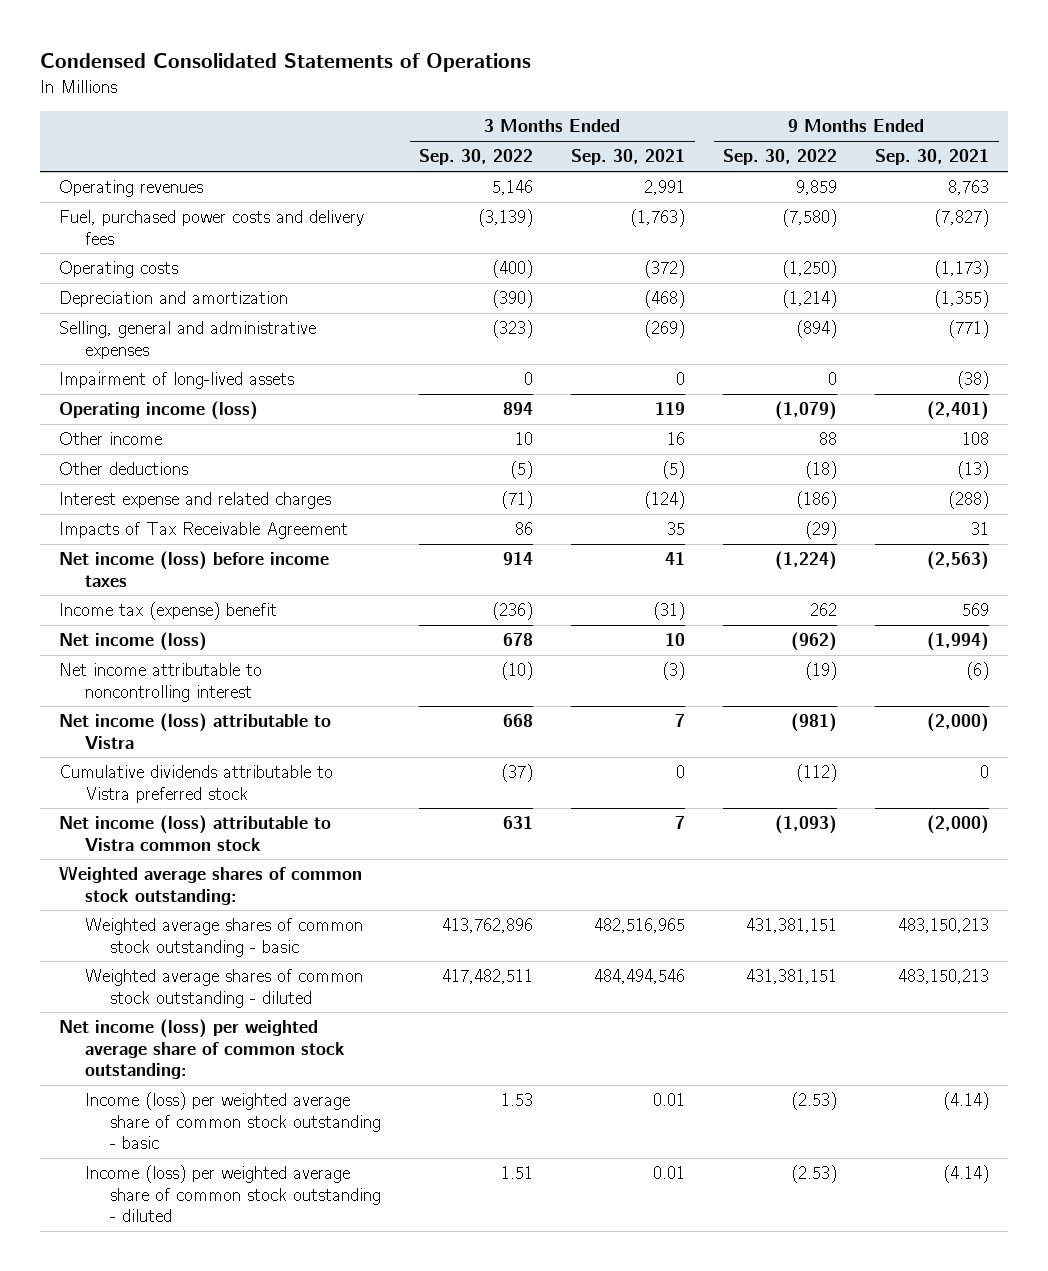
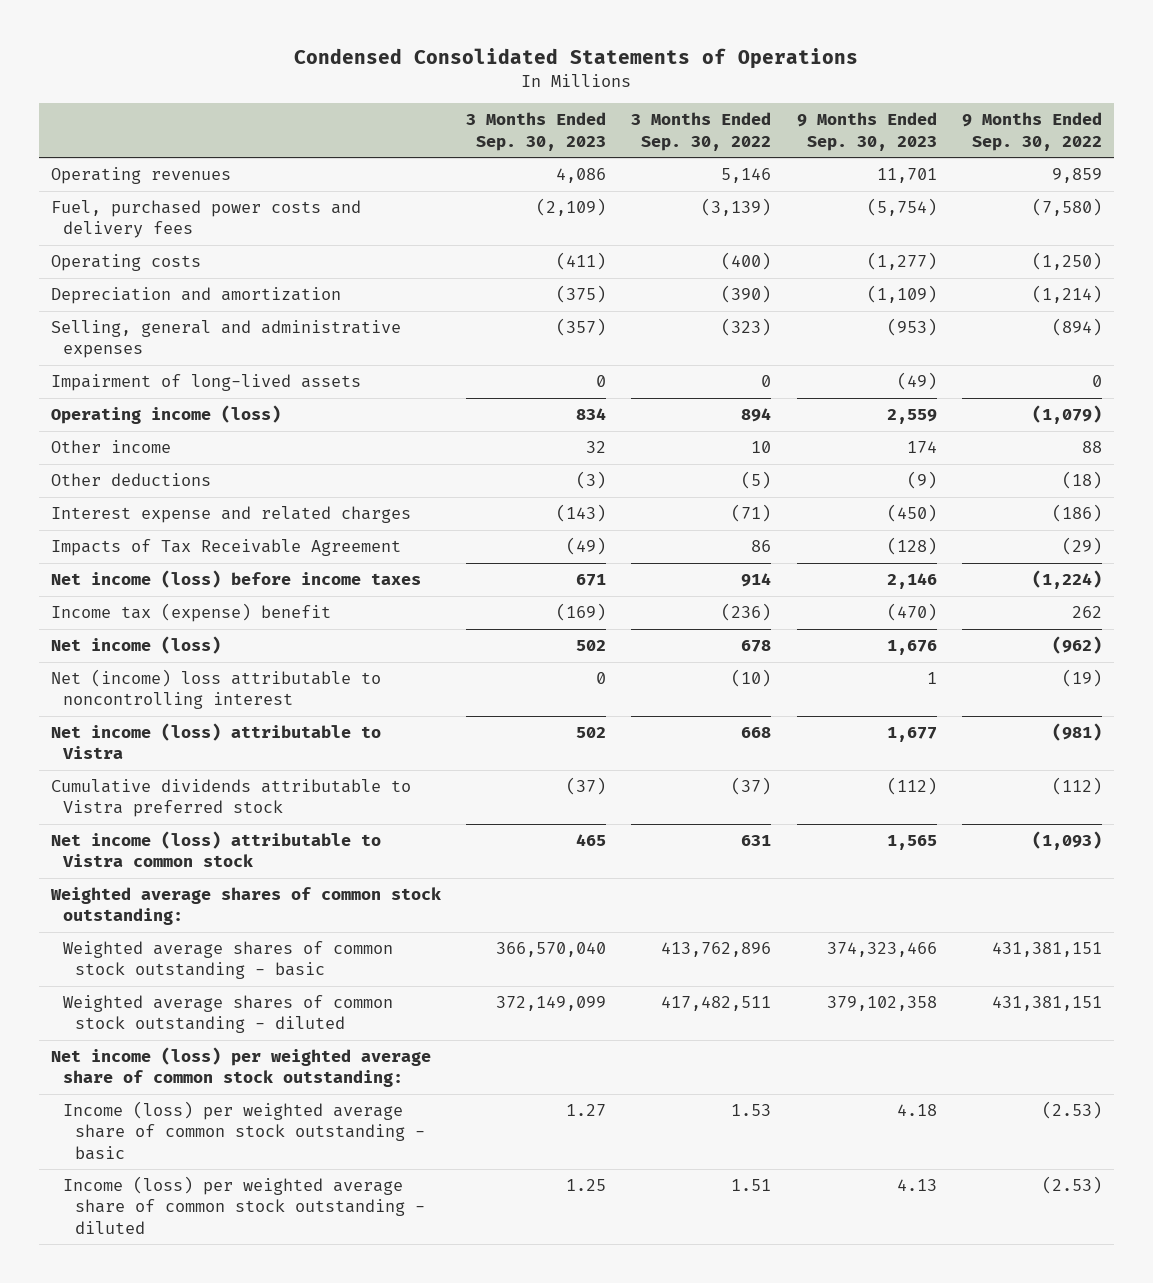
- | 3 Months Ended Sep. 30, 2022 | 3 Months Ended Sep. 30, 2021 | 9 Months Ended Sep. 30, 2022 | 9 Months Ended Sep. 30, 2021
+ | 3 Months Ended Sep. 30, 2023 | 3 Months Ended Sep. 30, 2022 | 9 Months Ended Sep. 30, 2023 | 9 Months Ended Sep. 30, 2022
- Net income attributable to noncontrolling interest | (10) | (3) | (19) | (6)
+ Net (income) loss attributable to noncontrolling interest | 0 | (10) | 1 | (19)

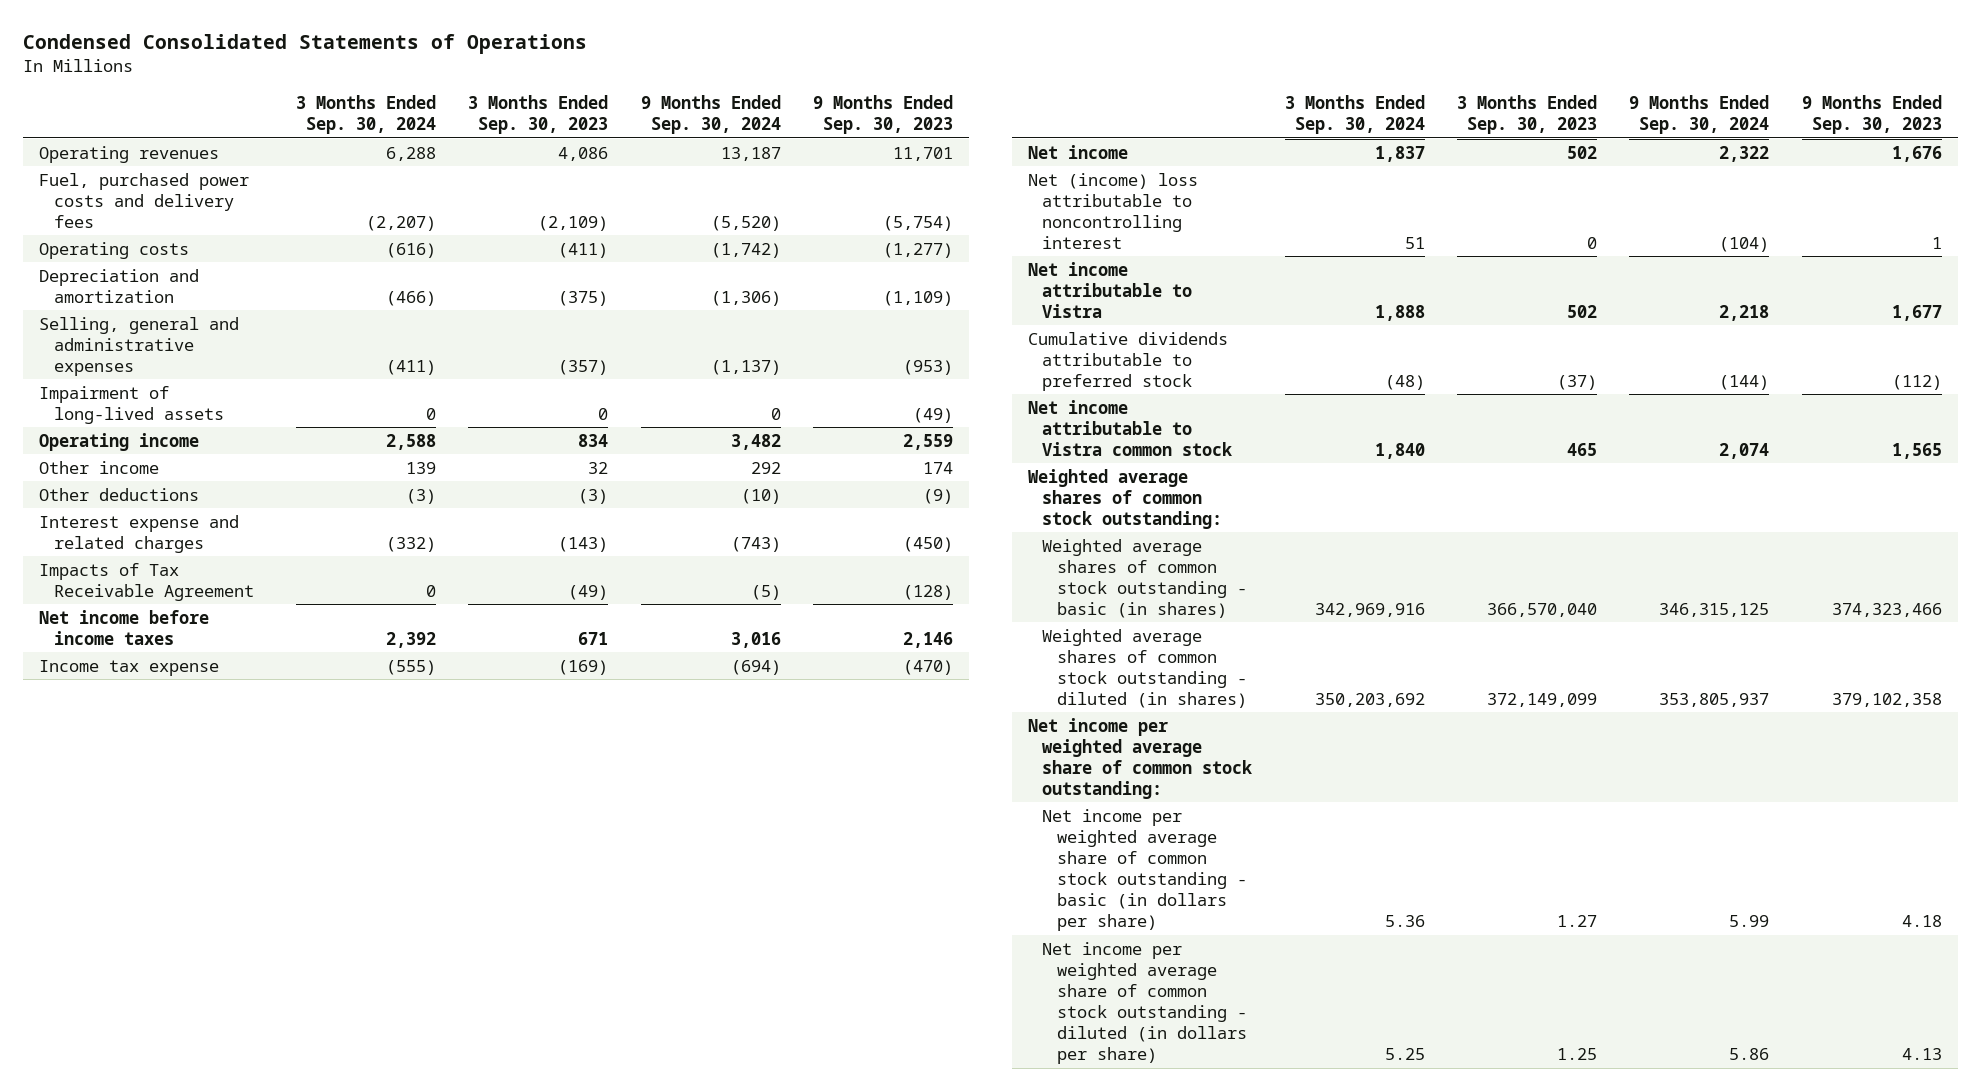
- | 3 Months Ended Sep. 30, 2023 | 3 Months Ended Sep. 30, 2022 | 9 Months Ended Sep. 30, 2023 | 9 Months Ended Sep. 30, 2022
+ | 3 Months Ended Sep. 30, 2024 | 3 Months Ended Sep. 30, 2023 | 9 Months Ended Sep. 30, 2024 | 9 Months Ended Sep. 30, 2023
- Operating income (loss) | 834 | 894 | 2,559 | (1,079)
+ Operating income | 2,588 | 834 | 3,482 | 2,559
- Net income (loss) before income taxes | 671 | 914 | 2,146 | (1,224)
- Income tax (expense) benefit | (169) | (236) | (470) | 262
- Net income (loss) | 502 | 678 | 1,676 | (962)
+ Net income before income taxes | 2,392 | 671 | 3,016 | 2,146
+ Income tax expense | (555) | (169) | (694) | (470)
+ Net income | 1,837 | 502 | 2,322 | 1,676
- Net income (loss) attributable to Vistra | 502 | 668 | 1,677 | (981)
- Cumulative dividends attributable to Vistra preferred stock | (37) | (37) | (112) | (112)
- Net income (loss) attributable to Vistra common stock | 465 | 631 | 1,565 | (1,093)
+ Net income attributable to Vistra | 1,888 | 502 | 2,218 | 1,677
+ Cumulative dividends attributable to preferred stock | (48) | (37) | (144) | (112)
+ Net income attributable to Vistra common stock | 1,840 | 465 | 2,074 | 1,565
- Weighted average shares of common stock outstanding - basic | 366,570,040 | 413,762,896 | 374,323,466 | 431,381,151
- Weighted average shares of common stock outstanding - diluted | 372,149,099 | 417,482,511 | 379,102,358 | 431,381,151
- Net income (loss) per weighted average share of common stock outstanding:
- Income (loss) per weighted average share of common stock outstanding - basic | 1.27 | 1.53 | 4.18 | (2.53)
- Income (loss) per weighted average share of common stock outstanding - diluted | 1.25 | 1.51 | 4.13 | (2.53)
+ Weighted average shares of common stock outstanding - basic (in shares) | 342,969,916 | 366,570,040 | 346,315,125 | 374,323,466
+ Weighted average shares of common stock outstanding - diluted (in shares) | 350,203,692 | 372,149,099 | 353,805,937 | 379,102,358
+ Net income per weighted average share of common stock outstanding:
+ Net income per weighted average share of common stock outstanding - basic (in dollars per share) | 5.36 | 1.27 | 5.99 | 4.18
+ Net income per weighted average share of common stock outstanding - diluted (in dollars per share) | 5.25 | 1.25 | 5.86 | 4.13

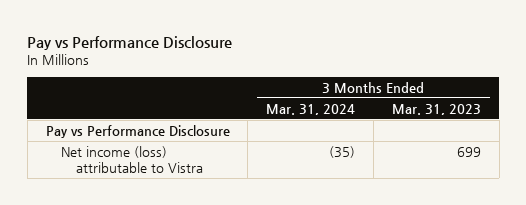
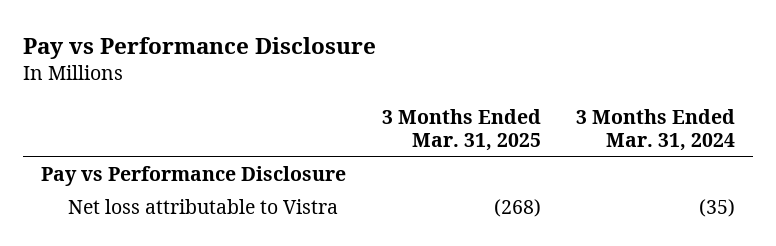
- | 3 Months Ended Mar. 31, 2024 | 3 Months Ended Mar. 31, 2023
+ | 3 Months Ended Mar. 31, 2025 | 3 Months Ended Mar. 31, 2024
- Net income (loss) attributable to Vistra | (35) | 699
+ Net loss attributable to Vistra | (268) | (35)

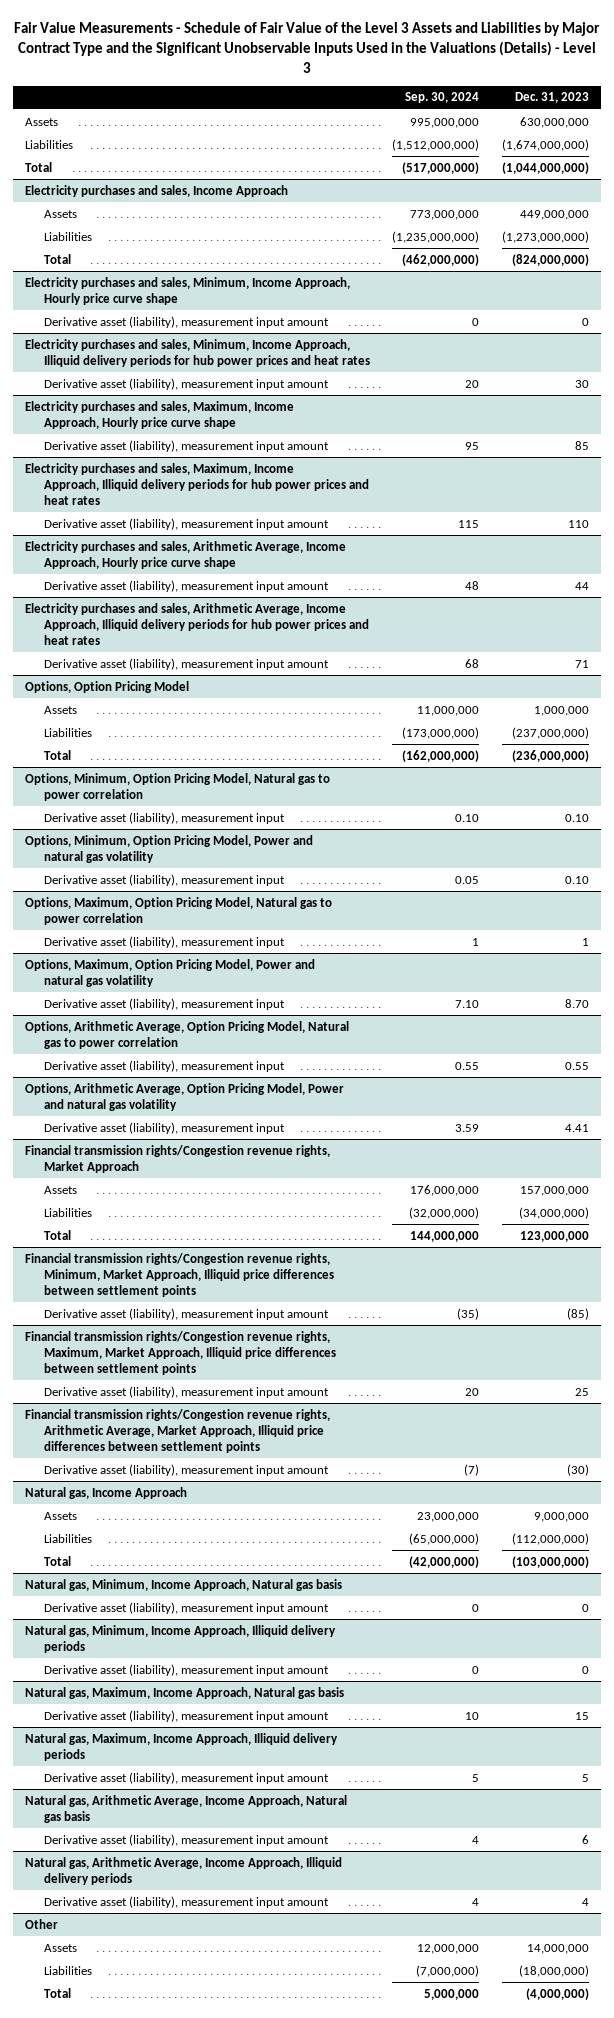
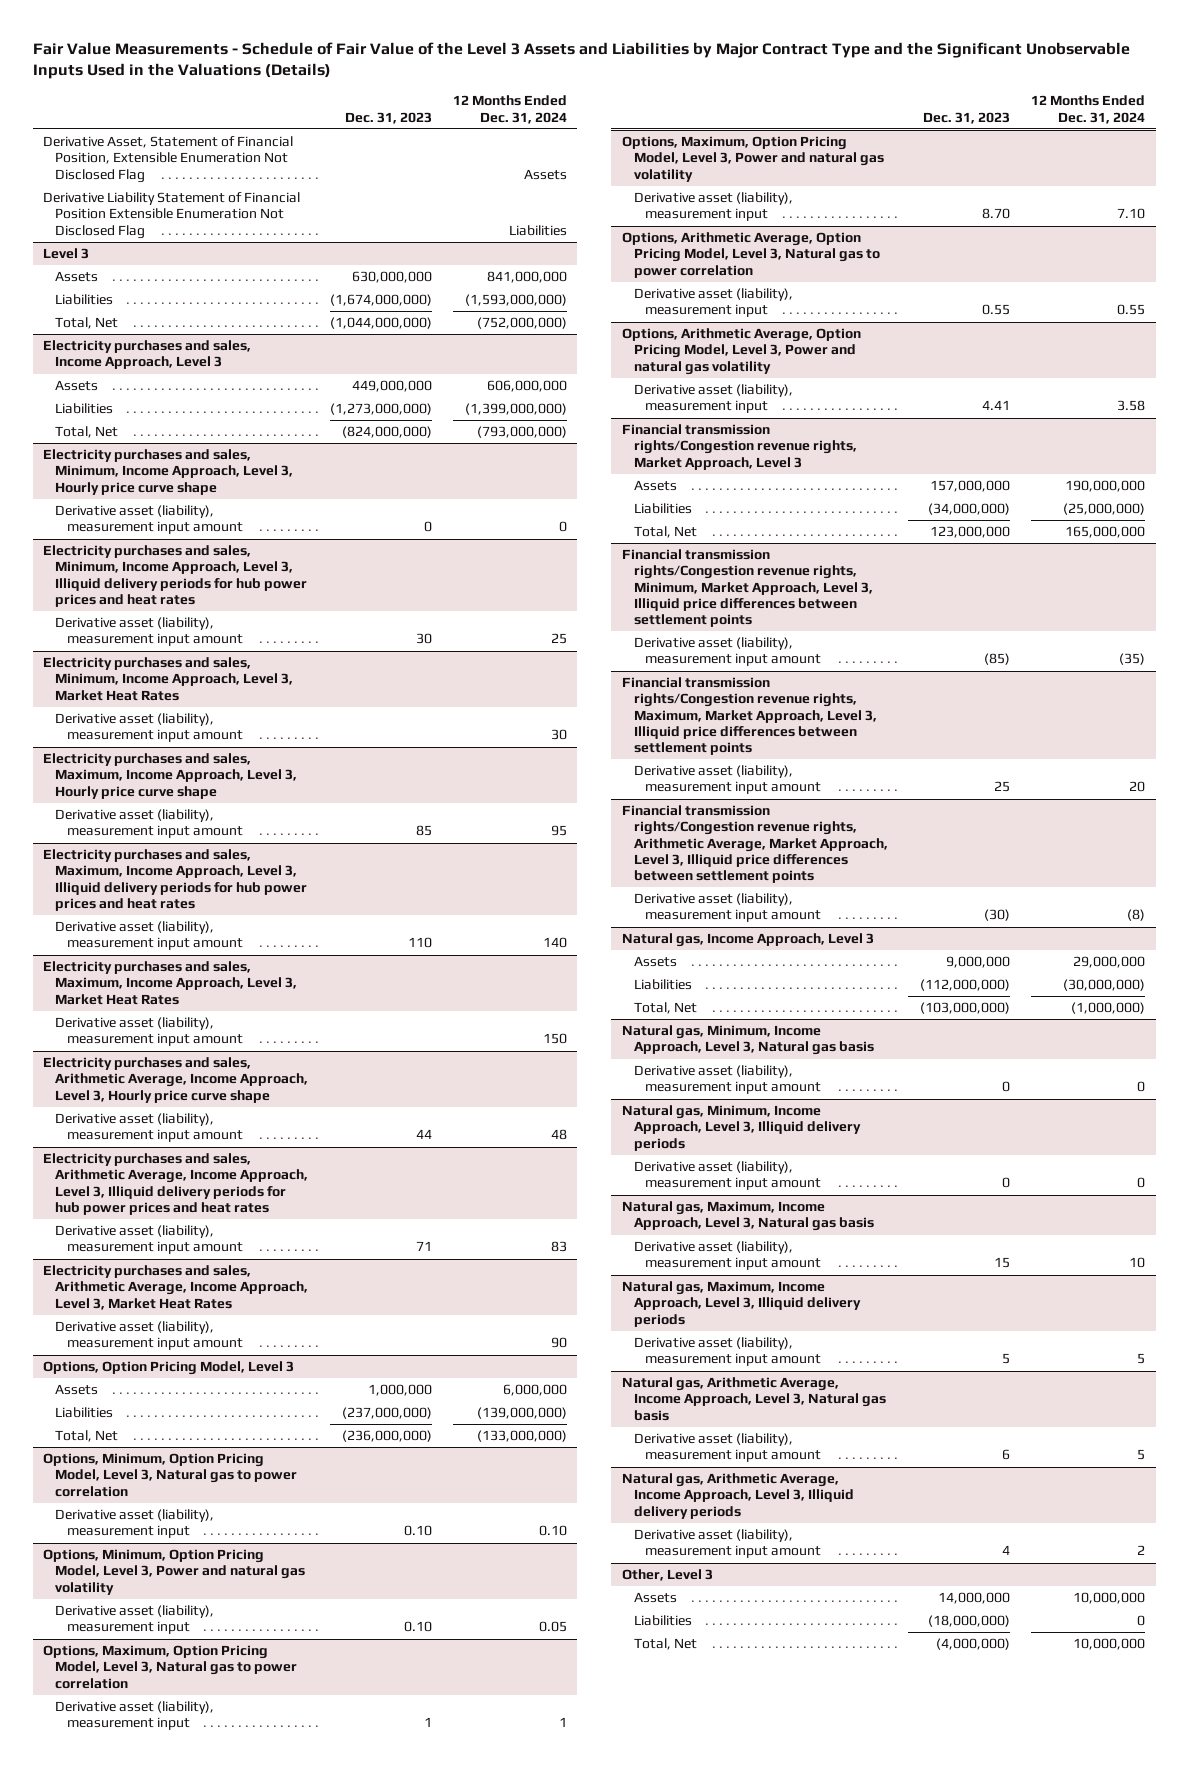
- Fair Value Measurements - Schedule of Fair Value of the Level 3 Assets and Liabilities by Major Contract Type and the Significant Unobservable Inputs Used in the Valuations (Details) - Level 3
+ Fair Value Measurements - Schedule of Fair Value of the Level 3 Assets and Liabilities by Major Contract Type and the Significant Unobservable Inputs Used in the Valuations (Details)
- | Sep. 30, 2024 | Dec. 31, 2023
+ | Dec. 31, 2023 | 12 Months Ended Dec. 31, 2024
+ Derivative Asset, Statement of Financial Position, Extensible Enumeration Not Disclosed Flag | | Assets
+ Derivative Liability Statement of Financial Position Extensible Enumeration Not Disclosed Flag | | Liabilities
+ Level 3
- Total | (517,000,000) | (1,044,000,000)
- Electricity purchases and sales, Income Approach
+ Total, Net | (1,044,000,000) | (752,000,000)
+ Electricity purchases and sales, Income Approach, Level 3
- Total | (462,000,000) | (824,000,000)
- Electricity purchases and sales, Minimum, Income Approach, Hourly price curve shape
+ Total, Net | (824,000,000) | (793,000,000)
+ Electricity purchases and sales, Minimum, Income Approach, Level 3, Hourly price curve shape
- Electricity purchases and sales, Minimum, Income Approach, Illiquid delivery periods for hub power prices and heat rates
+ Electricity purchases and sales, Minimum, Income Approach, Level 3, Illiquid delivery periods for hub power prices and heat rates
- Electricity purchases and sales, Maximum, Income Approach, Hourly price curve shape
+ Electricity purchases and sales, Minimum, Income Approach, Level 3, Market Heat Rates
+ Derivative asset (liability), measurement input amount | | 30
+ Electricity purchases and sales, Maximum, Income Approach, Level 3, Hourly price curve shape
- Electricity purchases and sales, Maximum, Income Approach, Illiquid delivery periods for hub power prices and heat rates
+ Electricity purchases and sales, Maximum, Income Approach, Level 3, Illiquid delivery periods for hub power prices and heat rates
- Electricity purchases and sales, Arithmetic Average, Income Approach, Hourly price curve shape
+ Electricity purchases and sales, Maximum, Income Approach, Level 3, Market Heat Rates
+ Derivative asset (liability), measurement input amount | | 150
+ Electricity purchases and sales, Arithmetic Average, Income Approach, Level 3, Hourly price curve shape
- Electricity purchases and sales, Arithmetic Average, Income Approach, Illiquid delivery periods for hub power prices and heat rates
+ Electricity purchases and sales, Arithmetic Average, Income Approach, Level 3, Illiquid delivery periods for hub power prices and heat rates
- Options, Option Pricing Model
+ Electricity purchases and sales, Arithmetic Average, Income Approach, Level 3, Market Heat Rates
+ Derivative asset (liability), measurement input amount | | 90
+ Options, Option Pricing Model, Level 3
- Total | (162,000,000) | (236,000,000)
- Options, Minimum, Option Pricing Model, Natural gas to power correlation
+ Total, Net | (236,000,000) | (133,000,000)
+ Options, Minimum, Option Pricing Model, Level 3, Natural gas to power correlation
- Options, Minimum, Option Pricing Model, Power and natural gas volatility
+ Options, Minimum, Option Pricing Model, Level 3, Power and natural gas volatility
- Options, Maximum, Option Pricing Model, Natural gas to power correlation
+ Options, Maximum, Option Pricing Model, Level 3, Natural gas to power correlation
- Options, Maximum, Option Pricing Model, Power and natural gas volatility
+ Options, Maximum, Option Pricing Model, Level 3, Power and natural gas volatility
- Options, Arithmetic Average, Option Pricing Model, Natural gas to power correlation
+ Options, Arithmetic Average, Option Pricing Model, Level 3, Natural gas to power correlation
- Options, Arithmetic Average, Option Pricing Model, Power and natural gas volatility
+ Options, Arithmetic Average, Option Pricing Model, Level 3, Power and natural gas volatility
- Financial transmission rights/Congestion revenue rights, Market Approach
+ Financial transmission rights/Congestion revenue rights, Market Approach, Level 3
- Total | 144,000,000 | 123,000,000
- Financial transmission rights/Congestion revenue rights, Minimum, Market Approach, Illiquid price differences between settlement points
+ Total, Net | 123,000,000 | 165,000,000
+ Financial transmission rights/Congestion revenue rights, Minimum, Market Approach, Level 3, Illiquid price differences between settlement points
- Financial transmission rights/Congestion revenue rights, Maximum, Market Approach, Illiquid price differences between settlement points
+ Financial transmission rights/Congestion revenue rights, Maximum, Market Approach, Level 3, Illiquid price differences between settlement points
- Financial transmission rights/Congestion revenue rights, Arithmetic Average, Market Approach, Illiquid price differences between settlement points
+ Financial transmission rights/Congestion revenue rights, Arithmetic Average, Market Approach, Level 3, Illiquid price differences between settlement points
- Natural gas, Income Approach
+ Natural gas, Income Approach, Level 3
- Total | (42,000,000) | (103,000,000)
- Natural gas, Minimum, Income Approach, Natural gas basis
+ Total, Net | (103,000,000) | (1,000,000)
+ Natural gas, Minimum, Income Approach, Level 3, Natural gas basis
- Natural gas, Minimum, Income Approach, Illiquid delivery periods
+ Natural gas, Minimum, Income Approach, Level 3, Illiquid delivery periods
- Natural gas, Maximum, Income Approach, Natural gas basis
+ Natural gas, Maximum, Income Approach, Level 3, Natural gas basis
- Natural gas, Maximum, Income Approach, Illiquid delivery periods
+ Natural gas, Maximum, Income Approach, Level 3, Illiquid delivery periods
- Natural gas, Arithmetic Average, Income Approach, Natural gas basis
+ Natural gas, Arithmetic Average, Income Approach, Level 3, Natural gas basis
- Natural gas, Arithmetic Average, Income Approach, Illiquid delivery periods
+ Natural gas, Arithmetic Average, Income Approach, Level 3, Illiquid delivery periods
- Other
+ Other, Level 3
- Total | 5,000,000 | (4,000,000)
+ Total, Net | (4,000,000) | 10,000,000

